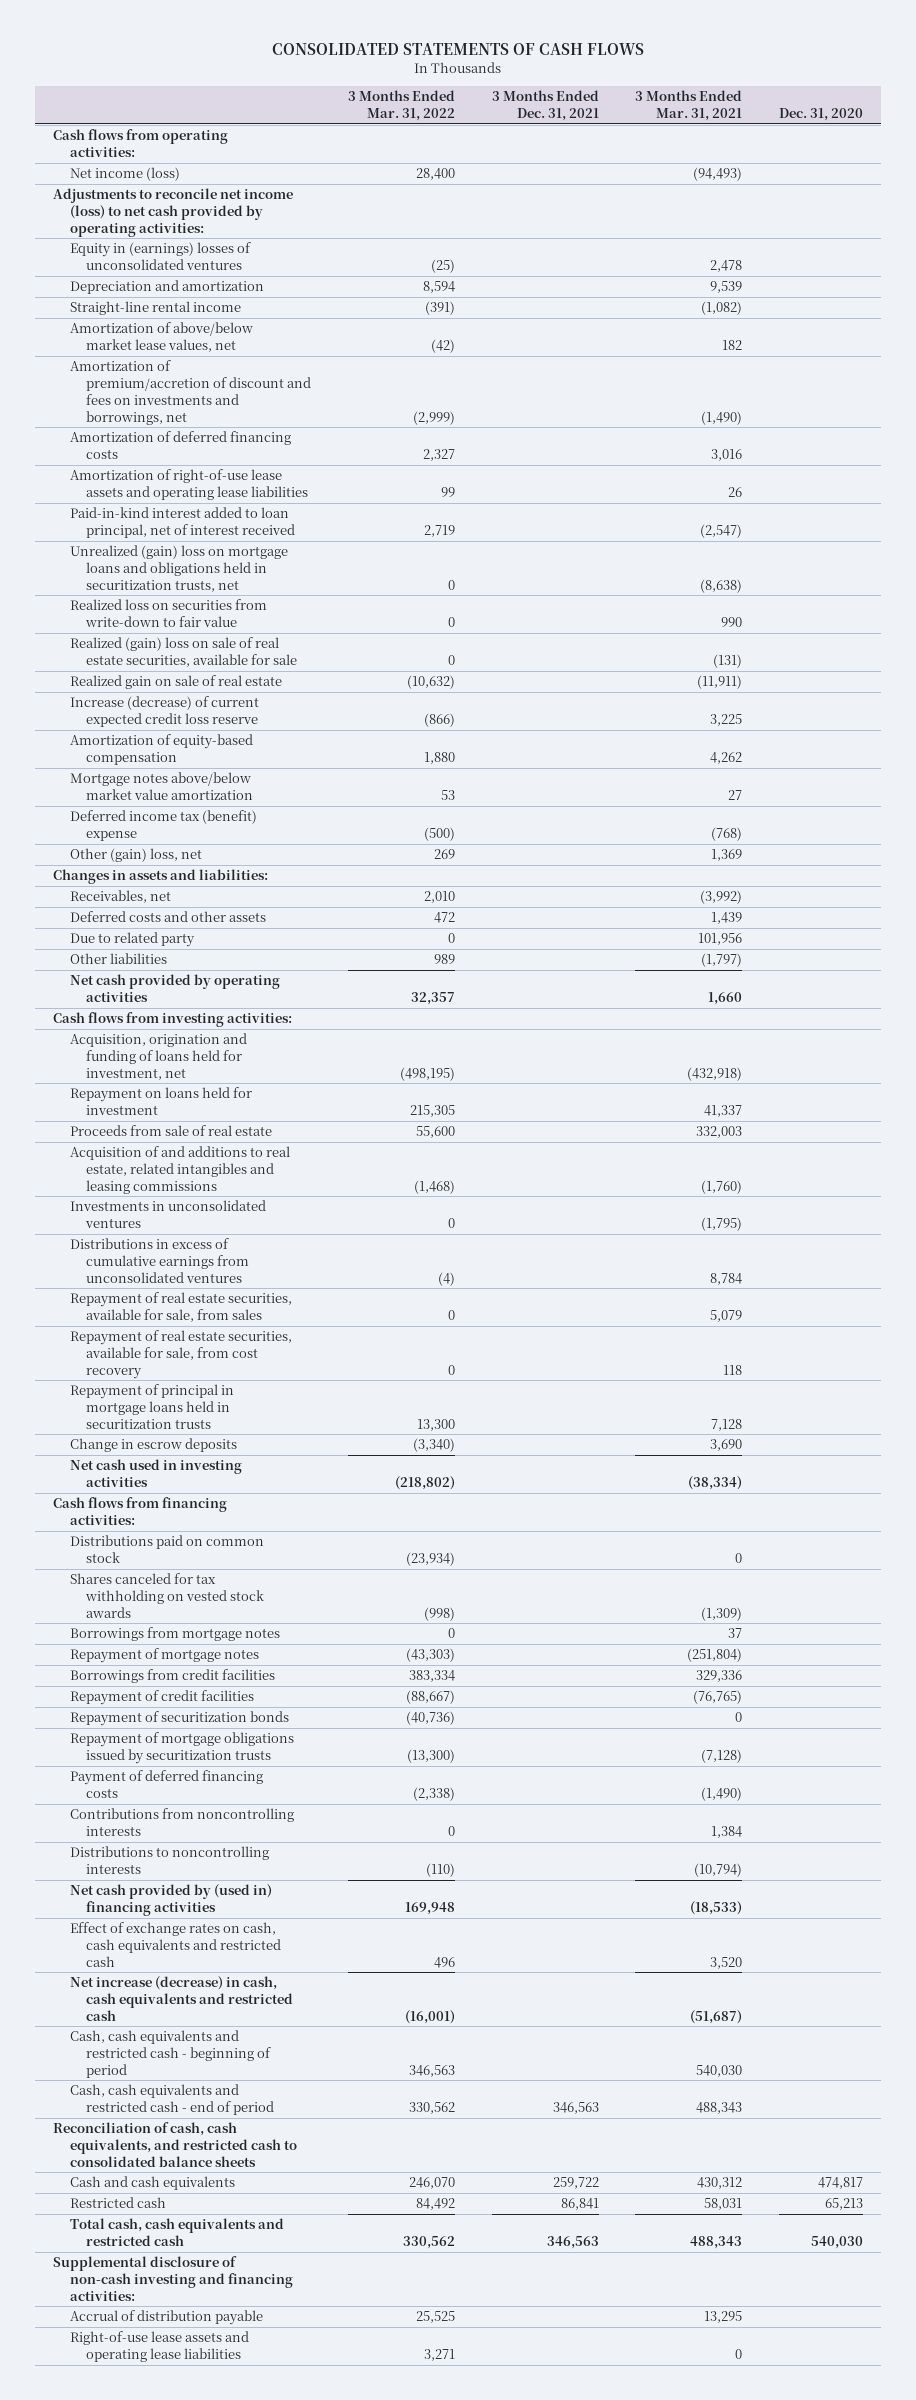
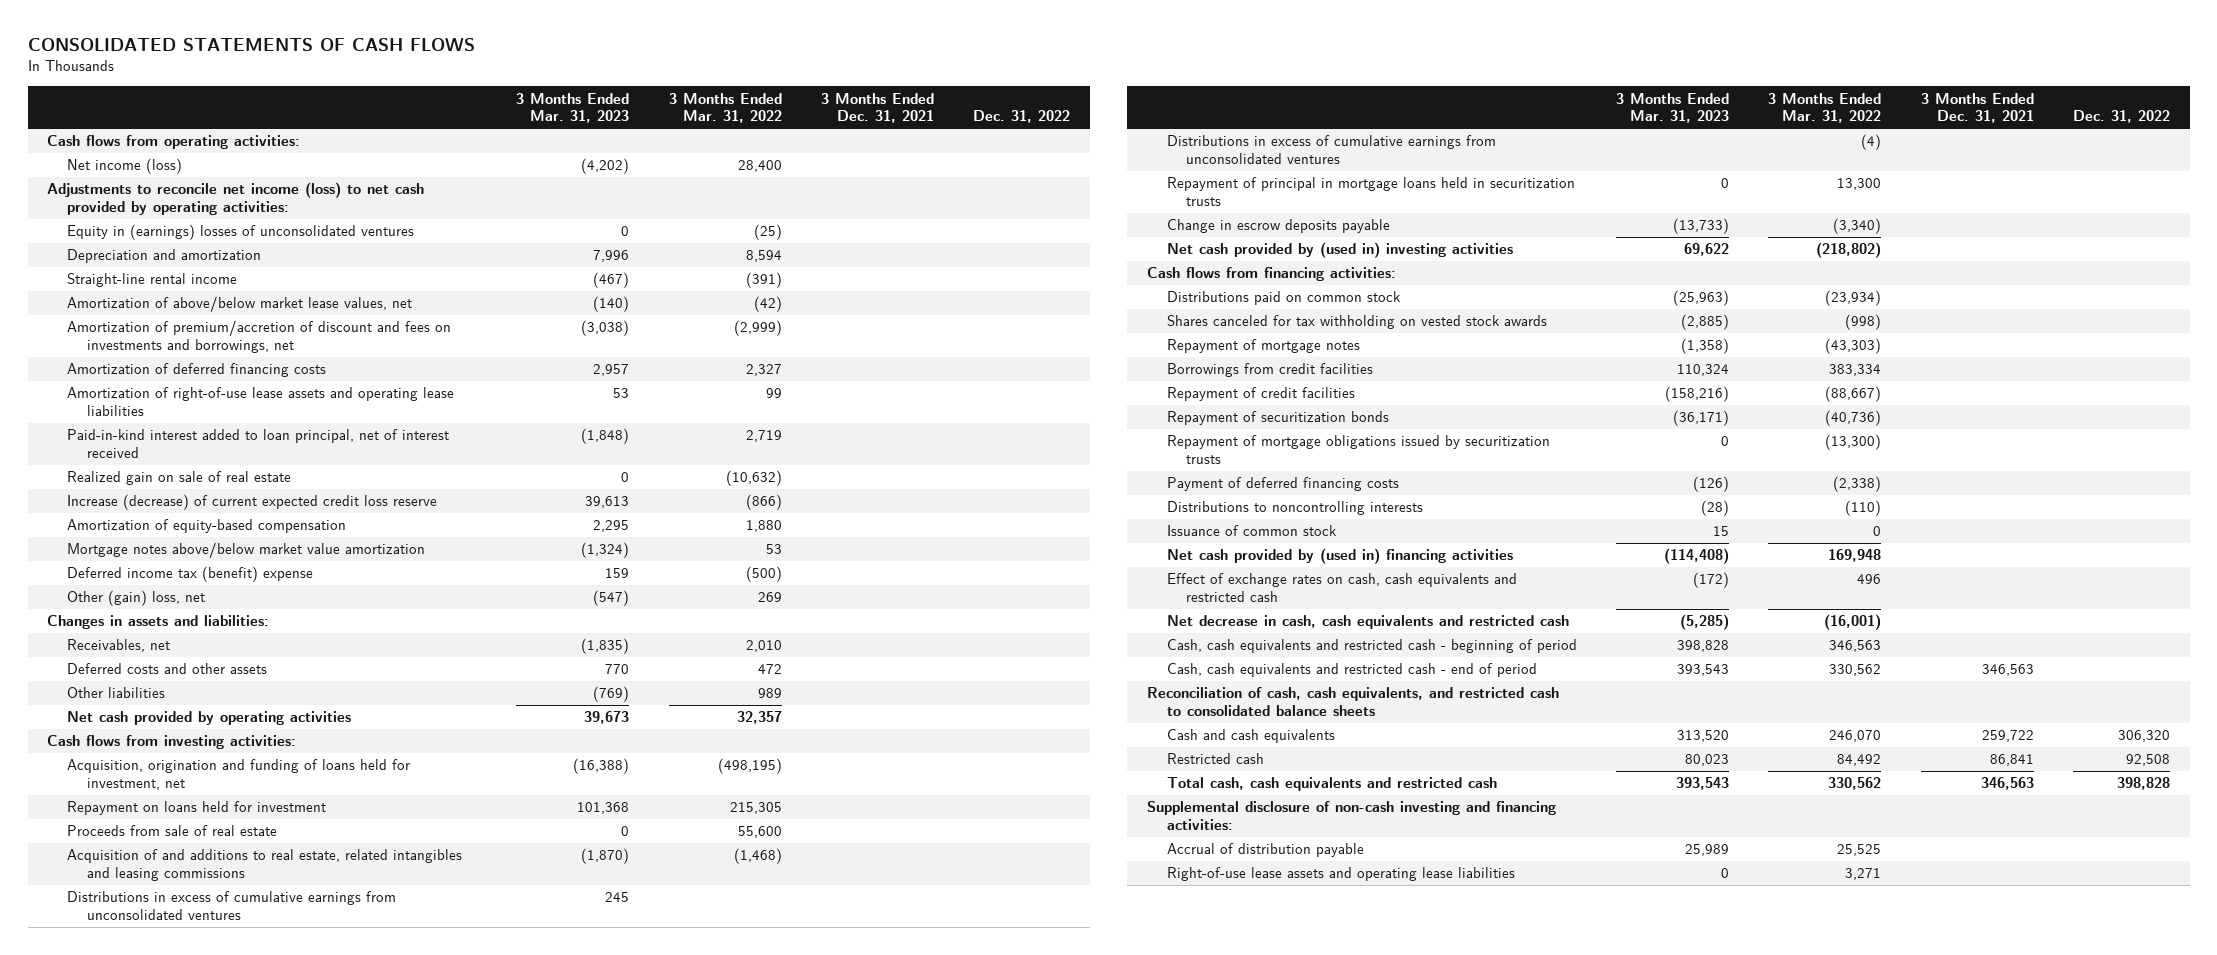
- | 3 Months Ended Mar. 31, 2022 | 3 Months Ended Dec. 31, 2021 | 3 Months Ended Mar. 31, 2021 | Dec. 31, 2020
+ | 3 Months Ended Mar. 31, 2023 | 3 Months Ended Mar. 31, 2022 | 3 Months Ended Dec. 31, 2021 | Dec. 31, 2022
- Unrealized (gain) loss on mortgage loans and obligations held in securitization trusts, net | 0 | | (8,638) |
- Realized loss on securities from write-down to fair value | 0 | | 990 |
- Realized (gain) loss on sale of real estate securities, available for sale | 0 | | (131) |
- Due to related party | 0 | | 101,956 |
- Investments in unconsolidated ventures | 0 | | (1,795) |
+ Distributions in excess of cumulative earnings from unconsolidated ventures | 245 | | |
- Repayment of real estate securities, available for sale, from sales | 0 | | 5,079 |
- Repayment of real estate securities, available for sale, from cost recovery | 0 | | 118 |
- Change in escrow deposits | (3,340) | | 3,690 |
- Net cash used in investing activities | (218,802) | | (38,334) |
+ Change in escrow deposits payable | (13,733) | (3,340) | |
+ Net cash provided by (used in) investing activities | 69,622 | (218,802) | |
- Borrowings from mortgage notes | 0 | | 37 |
- Contributions from noncontrolling interests | 0 | | 1,384 |
+ Issuance of common stock | 15 | 0 | |
- Net increase (decrease) in cash, cash equivalents and restricted cash | (16,001) | | (51,687) |
+ Net decrease in cash, cash equivalents and restricted cash | (5,285) | (16,001) | |

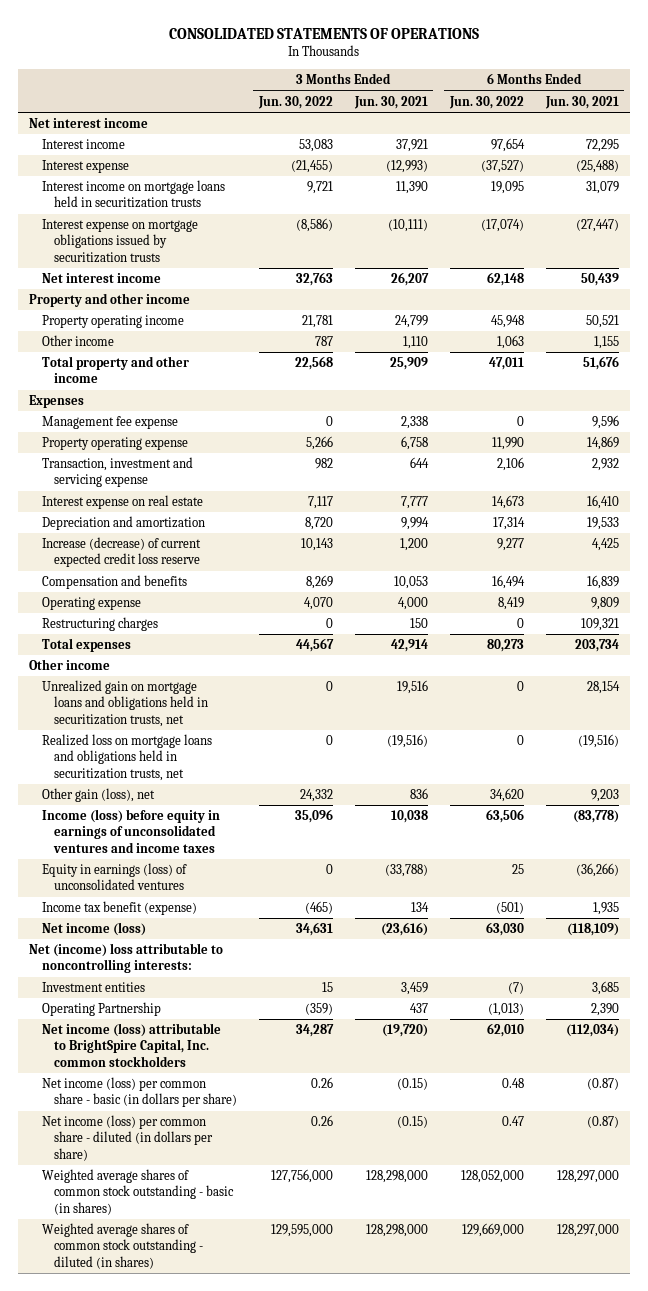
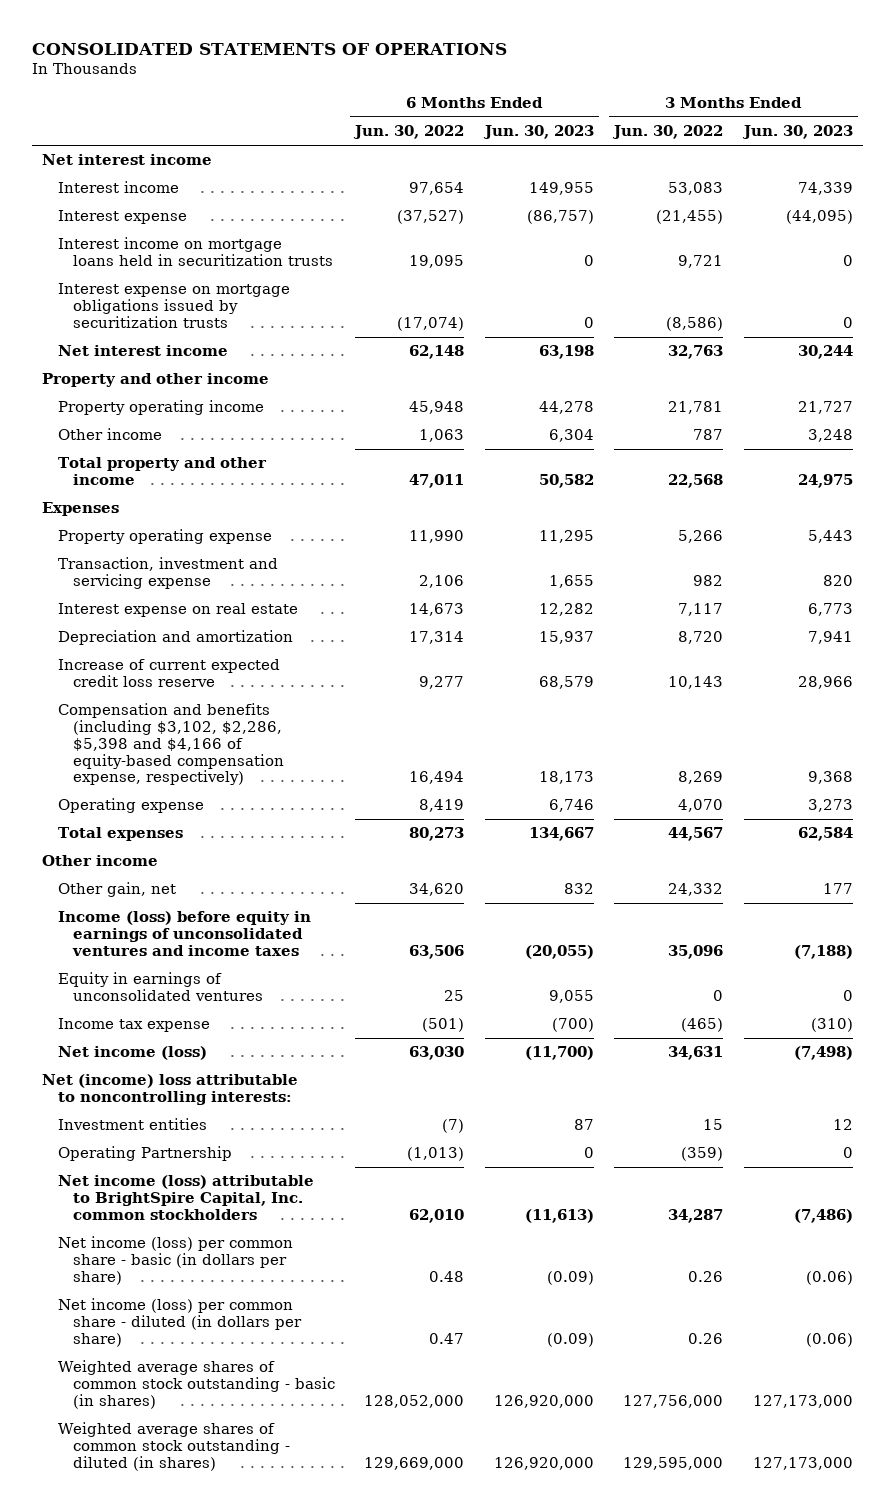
- | 3 Months Ended Jun. 30, 2022 | 3 Months Ended Jun. 30, 2021 | 6 Months Ended Jun. 30, 2022 | 6 Months Ended Jun. 30, 2021
+ | 6 Months Ended Jun. 30, 2022 | 6 Months Ended Jun. 30, 2023 | 3 Months Ended Jun. 30, 2022 | 3 Months Ended Jun. 30, 2023
- Management fee expense | 0 | 2,338 | 0 | 9,596
- Increase (decrease) of current expected credit loss reserve | 10,143 | 1,200 | 9,277 | 4,425
- Compensation and benefits | 8,269 | 10,053 | 16,494 | 16,839
+ Increase of current expected credit loss reserve | 9,277 | 68,579 | 10,143 | 28,966
+ Compensation and benefits (including $3,102, $2,286, $5,398 and $4,166 of equity-based compensation expense, respectively) | 16,494 | 18,173 | 8,269 | 9,368
- Restructuring charges | 0 | 150 | 0 | 109,321
- Unrealized gain on mortgage loans and obligations held in securitization trusts, net | 0 | 19,516 | 0 | 28,154
- Realized loss on mortgage loans and obligations held in securitization trusts, net | 0 | (19,516) | 0 | (19,516)
- Other gain (loss), net | 24,332 | 836 | 34,620 | 9,203
+ Other gain, net | 34,620 | 832 | 24,332 | 177
- Equity in earnings (loss) of unconsolidated ventures | 0 | (33,788) | 25 | (36,266)
- Income tax benefit (expense) | (465) | 134 | (501) | 1,935
+ Equity in earnings of unconsolidated ventures | 25 | 9,055 | 0 | 0
+ Income tax expense | (501) | (700) | (465) | (310)

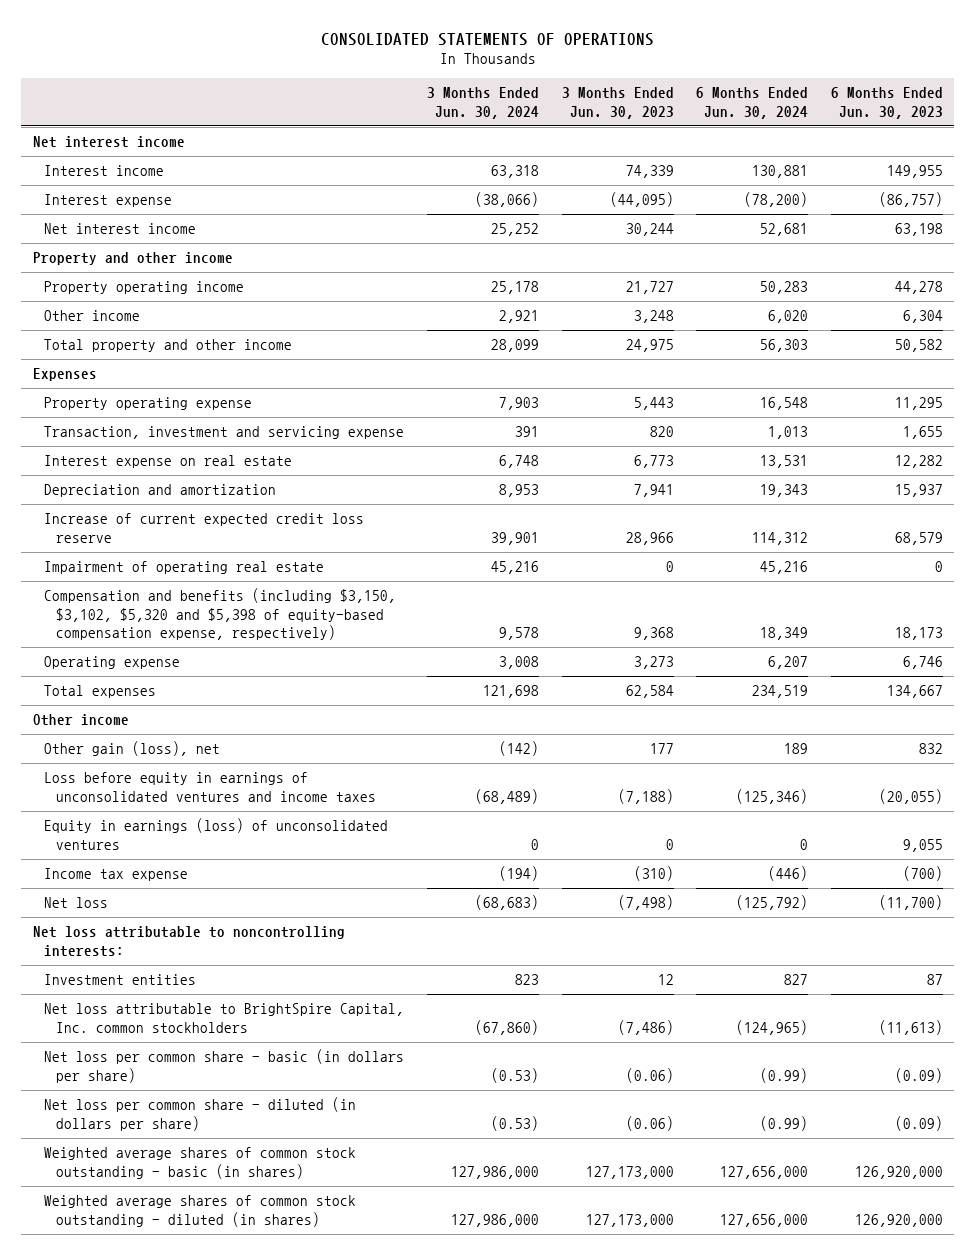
- | 6 Months Ended Jun. 30, 2022 | 6 Months Ended Jun. 30, 2023 | 3 Months Ended Jun. 30, 2022 | 3 Months Ended Jun. 30, 2023
+ | 3 Months Ended Jun. 30, 2024 | 3 Months Ended Jun. 30, 2023 | 6 Months Ended Jun. 30, 2024 | 6 Months Ended Jun. 30, 2023
- Interest income on mortgage loans held in securitization trusts | 19,095 | 0 | 9,721 | 0
- Interest expense on mortgage obligations issued by securitization trusts | (17,074) | 0 | (8,586) | 0
- Compensation and benefits (including $3,102, $2,286, $5,398 and $4,166 of equity-based compensation expense, respectively) | 16,494 | 18,173 | 8,269 | 9,368
+ Impairment of operating real estate | 45,216 | 0 | 45,216 | 0
+ Compensation and benefits (including $3,150, $3,102, $5,320 and $5,398 of equity-based compensation expense, respectively) | 9,578 | 9,368 | 18,349 | 18,173
- Other gain, net | 34,620 | 832 | 24,332 | 177
- Income (loss) before equity in earnings of unconsolidated ventures and income taxes | 63,506 | (20,055) | 35,096 | (7,188)
- Equity in earnings of unconsolidated ventures | 25 | 9,055 | 0 | 0
+ Other gain (loss), net | (142) | 177 | 189 | 832
+ Loss before equity in earnings of unconsolidated ventures and income taxes | (68,489) | (7,188) | (125,346) | (20,055)
+ Equity in earnings (loss) of unconsolidated ventures | 0 | 0 | 0 | 9,055
- Net income (loss) | 63,030 | (11,700) | 34,631 | (7,498)
- Net (income) loss attributable to noncontrolling interests:
+ Net loss | (68,683) | (7,498) | (125,792) | (11,700)
+ Net loss attributable to noncontrolling interests:
- Operating Partnership | (1,013) | 0 | (359) | 0
- Net income (loss) attributable to BrightSpire Capital, Inc. common stockholders | 62,010 | (11,613) | 34,287 | (7,486)
- Net income (loss) per common share - basic (in dollars per share) | 0.48 | (0.09) | 0.26 | (0.06)
- Net income (loss) per common share - diluted (in dollars per share) | 0.47 | (0.09) | 0.26 | (0.06)
+ Net loss attributable to BrightSpire Capital, Inc. common stockholders | (67,860) | (7,486) | (124,965) | (11,613)
+ Net loss per common share - basic (in dollars per share) | (0.53) | (0.06) | (0.99) | (0.09)
+ Net loss per common share - diluted (in dollars per share) | (0.53) | (0.06) | (0.99) | (0.09)

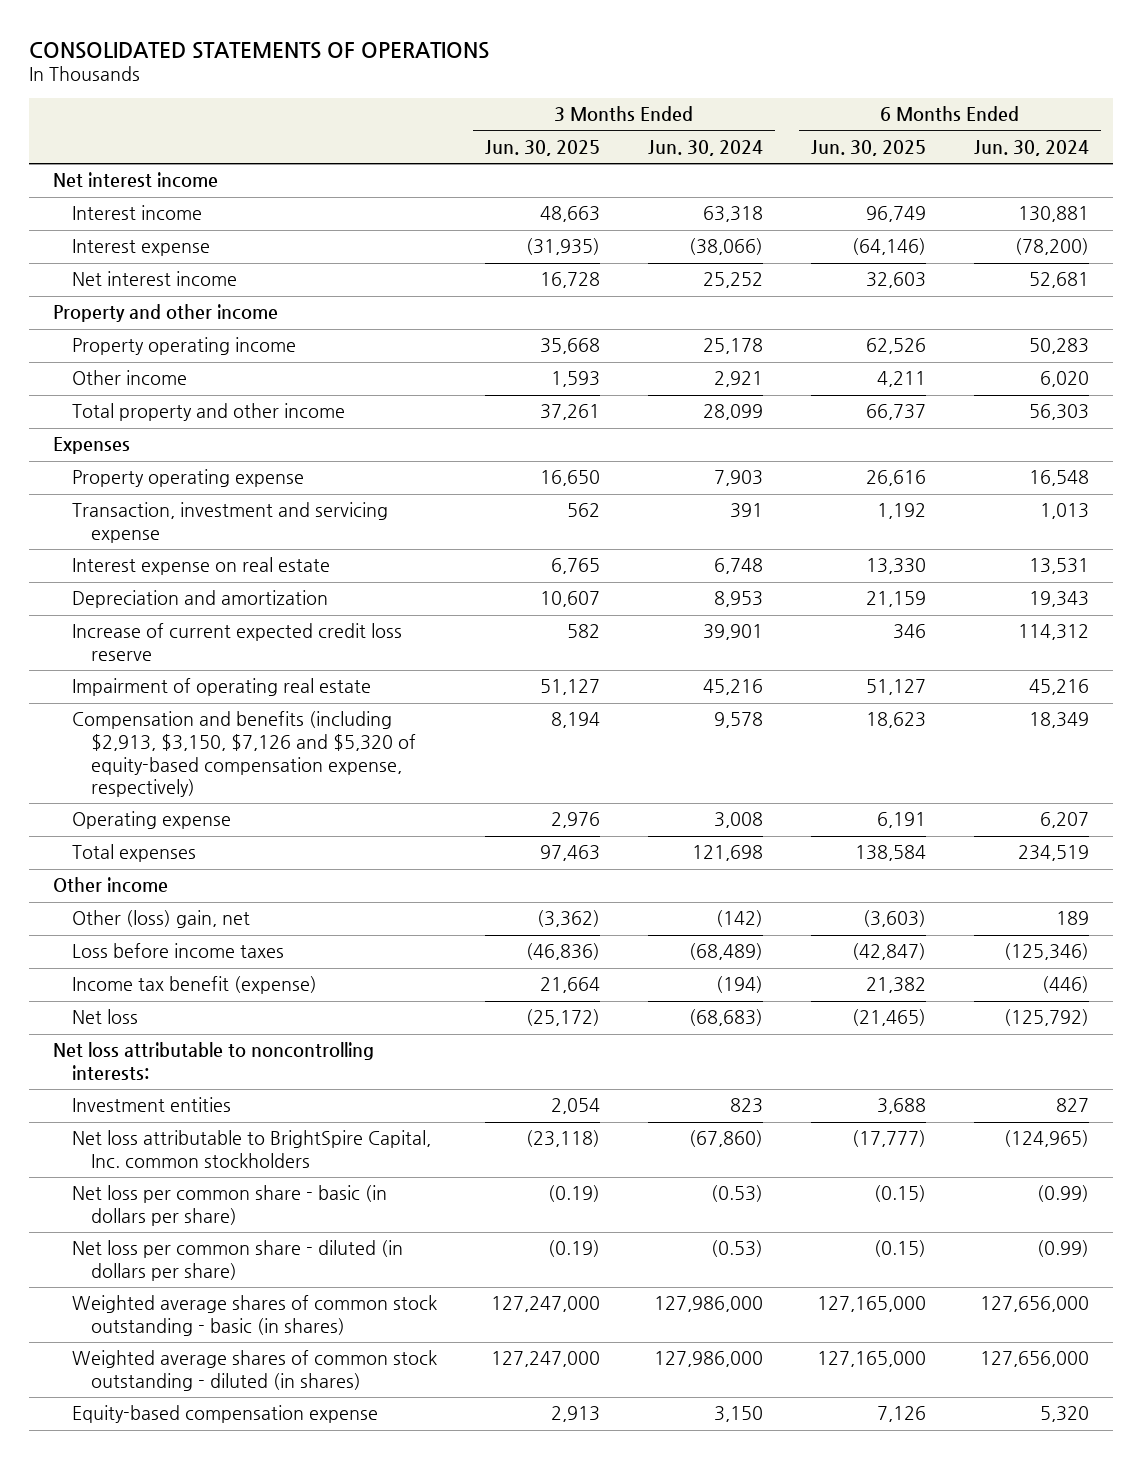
- | 3 Months Ended Jun. 30, 2024 | 3 Months Ended Jun. 30, 2023 | 6 Months Ended Jun. 30, 2024 | 6 Months Ended Jun. 30, 2023
+ | 3 Months Ended Jun. 30, 2025 | 3 Months Ended Jun. 30, 2024 | 6 Months Ended Jun. 30, 2025 | 6 Months Ended Jun. 30, 2024
- Compensation and benefits (including $3,150, $3,102, $5,320 and $5,398 of equity-based compensation expense, respectively) | 9,578 | 9,368 | 18,349 | 18,173
+ Compensation and benefits (including $2,913, $3,150, $7,126 and $5,320 of equity-based compensation expense, respectively) | 8,194 | 9,578 | 18,623 | 18,349
- Other gain (loss), net | (142) | 177 | 189 | 832
- Loss before equity in earnings of unconsolidated ventures and income taxes | (68,489) | (7,188) | (125,346) | (20,055)
- Equity in earnings (loss) of unconsolidated ventures | 0 | 0 | 0 | 9,055
- Income tax expense | (194) | (310) | (446) | (700)
+ Other (loss) gain, net | (3,362) | (142) | (3,603) | 189
+ Loss before income taxes | (46,836) | (68,489) | (42,847) | (125,346)
+ Income tax benefit (expense) | 21,664 | (194) | 21,382 | (446)
+ Equity-based compensation expense | 2,913 | 3,150 | 7,126 | 5,320

